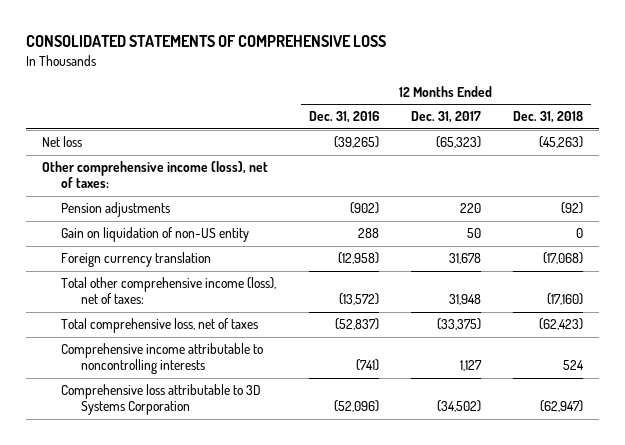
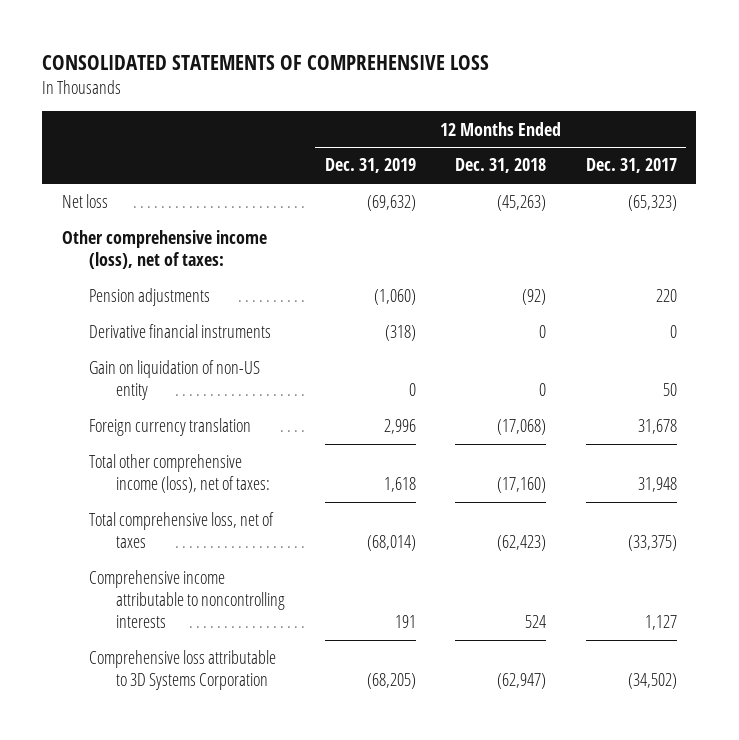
- | 12 Months Ended Dec. 31, 2016 | 12 Months Ended Dec. 31, 2017 | 12 Months Ended Dec. 31, 2018
+ | 12 Months Ended Dec. 31, 2019 | 12 Months Ended Dec. 31, 2018 | 12 Months Ended Dec. 31, 2017
+ Derivative financial instruments | (318) | 0 | 0

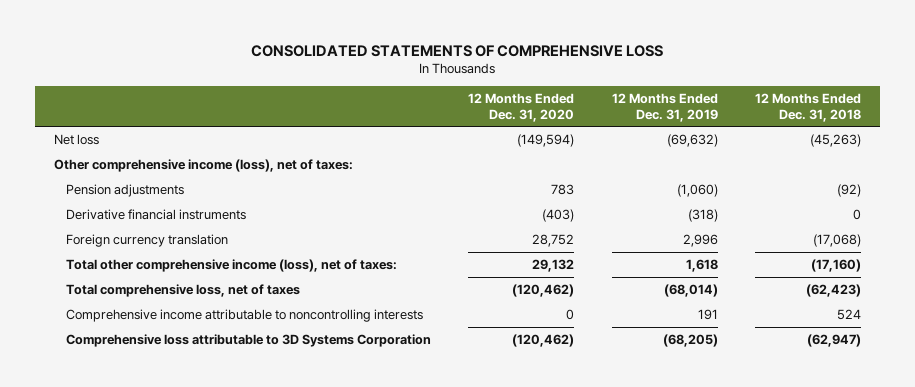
- | 12 Months Ended Dec. 31, 2019 | 12 Months Ended Dec. 31, 2018 | 12 Months Ended Dec. 31, 2017
+ | 12 Months Ended Dec. 31, 2020 | 12 Months Ended Dec. 31, 2019 | 12 Months Ended Dec. 31, 2018
- Gain on liquidation of non-US entity | 0 | 0 | 50

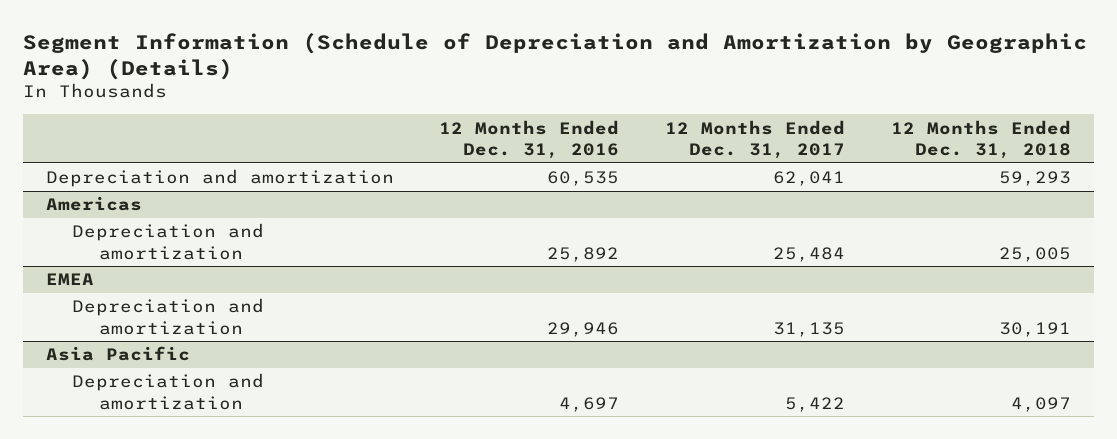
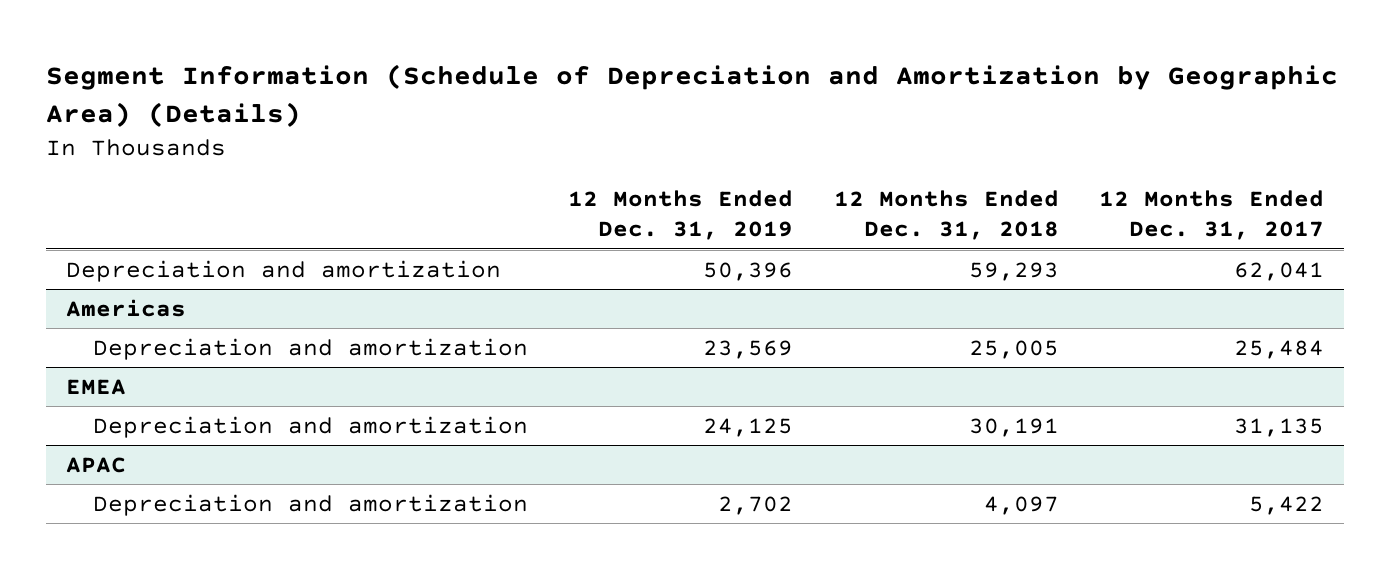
- | 12 Months Ended Dec. 31, 2016 | 12 Months Ended Dec. 31, 2017 | 12 Months Ended Dec. 31, 2018
+ | 12 Months Ended Dec. 31, 2019 | 12 Months Ended Dec. 31, 2018 | 12 Months Ended Dec. 31, 2017
- Asia Pacific
+ APAC

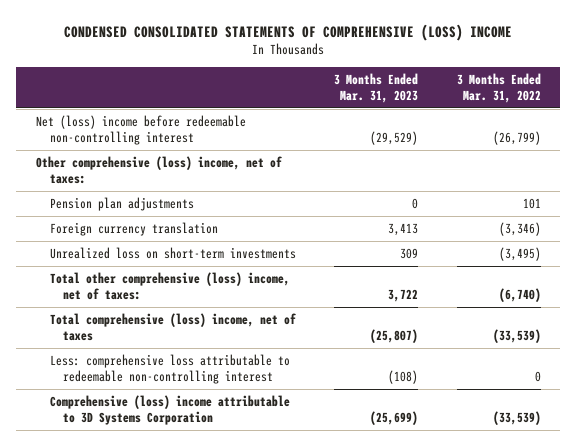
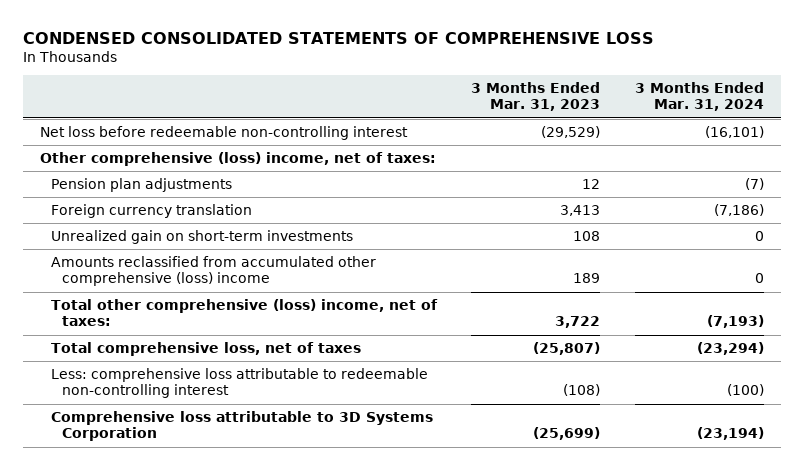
- CONDENSED CONSOLIDATED STATEMENTS OF COMPREHENSIVE (LOSS) INCOME
+ CONDENSED CONSOLIDATED STATEMENTS OF COMPREHENSIVE LOSS
- | 3 Months Ended Mar. 31, 2023 | 3 Months Ended Mar. 31, 2022
+ | 3 Months Ended Mar. 31, 2023 | 3 Months Ended Mar. 31, 2024
- Net (loss) income before redeemable non-controlling interest | (29,529) | (26,799)
+ Net loss before redeemable non-controlling interest | (29,529) | (16,101)
- Pension plan adjustments | 0 | 101
+ Pension plan adjustments | 12 | (7)
- Unrealized loss on short-term investments | 309 | (3,495)
+ Unrealized gain on short-term investments | 108 | 0
+ Amounts reclassified from accumulated other comprehensive (loss) income | 189 | 0
- Total comprehensive (loss) income, net of taxes | (25,807) | (33,539)
+ Total comprehensive loss, net of taxes | (25,807) | (23,294)
- Comprehensive (loss) income attributable to 3D Systems Corporation | (25,699) | (33,539)
+ Comprehensive loss attributable to 3D Systems Corporation | (25,699) | (23,194)

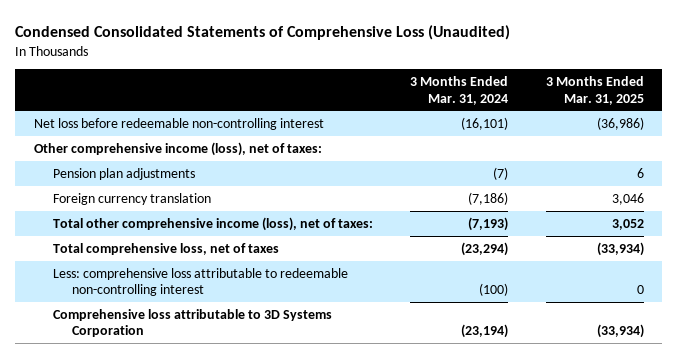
- CONDENSED CONSOLIDATED STATEMENTS OF COMPREHENSIVE LOSS
+ Condensed Consolidated Statements of Comprehensive Loss (Unaudited)
- | 3 Months Ended Mar. 31, 2023 | 3 Months Ended Mar. 31, 2024
+ | 3 Months Ended Mar. 31, 2024 | 3 Months Ended Mar. 31, 2025
- Other comprehensive (loss) income, net of taxes:
+ Other comprehensive income (loss), net of taxes:
- Unrealized gain on short-term investments | 108 | 0
- Amounts reclassified from accumulated other comprehensive (loss) income | 189 | 0
- Total other comprehensive (loss) income, net of taxes: | 3,722 | (7,193)
+ Total other comprehensive income (loss), net of taxes: | (7,193) | 3,052

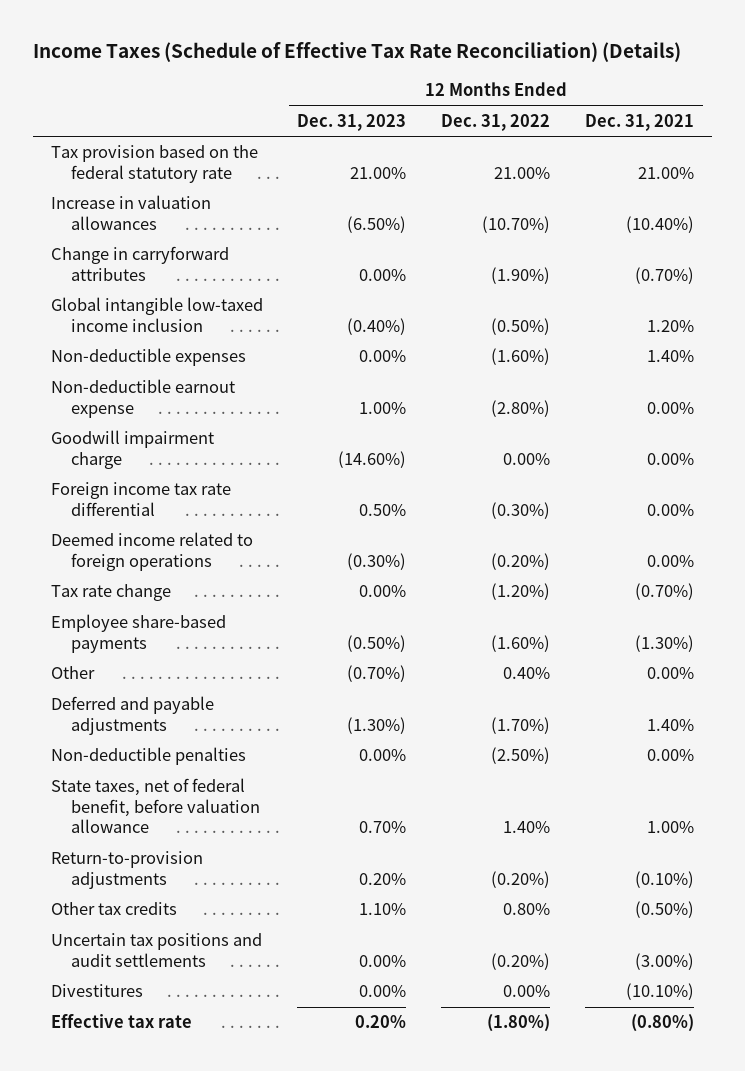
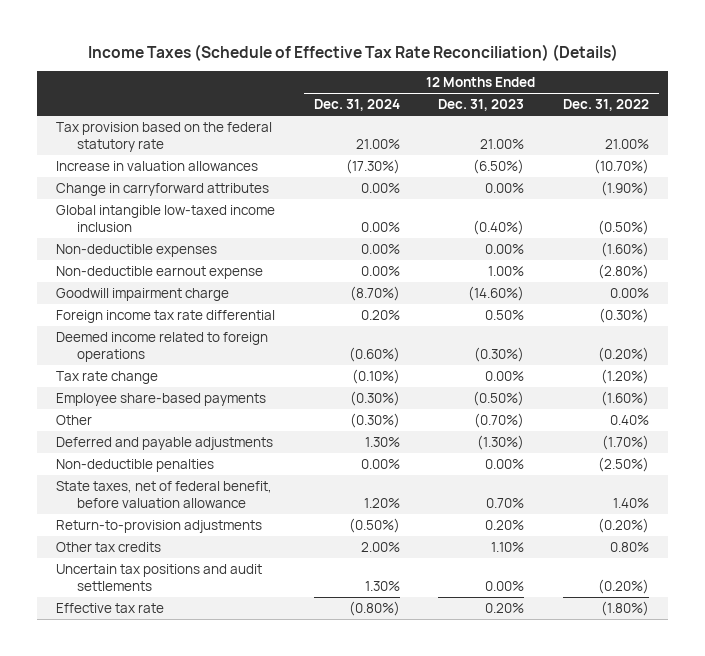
- | 12 Months Ended Dec. 31, 2023 | 12 Months Ended Dec. 31, 2022 | 12 Months Ended Dec. 31, 2021
+ | 12 Months Ended Dec. 31, 2024 | 12 Months Ended Dec. 31, 2023 | 12 Months Ended Dec. 31, 2022
- Divestitures | 0.00% | 0.00% | (10.10%)

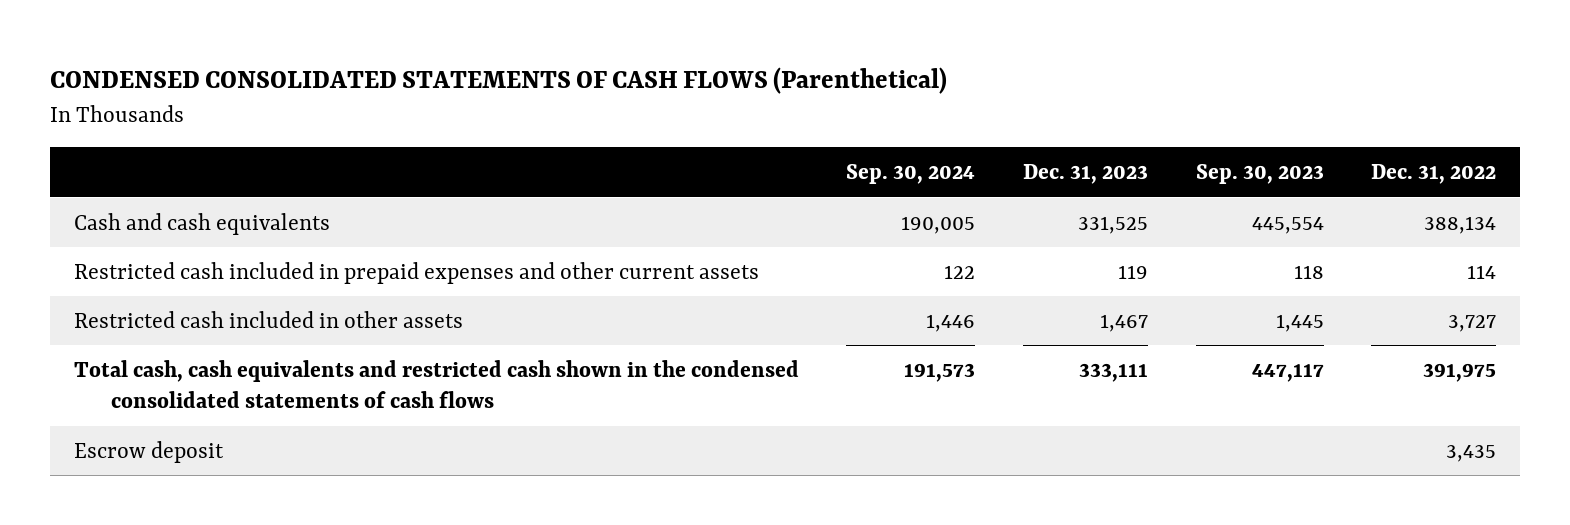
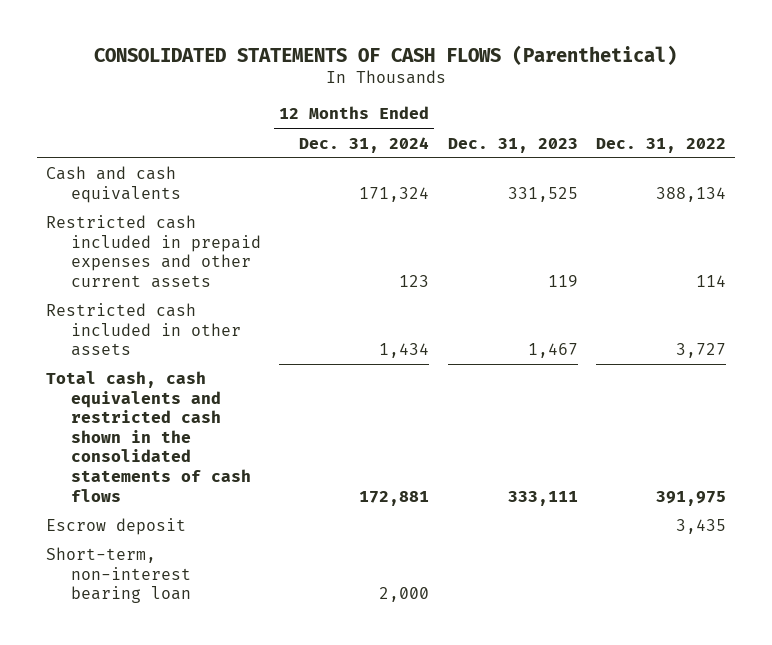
- CONDENSED CONSOLIDATED STATEMENTS OF CASH FLOWS (Parenthetical)
+ CONSOLIDATED STATEMENTS OF CASH FLOWS (Parenthetical)
- | Sep. 30, 2024 | Dec. 31, 2023 | Sep. 30, 2023 | Dec. 31, 2022
+ | 12 Months Ended Dec. 31, 2024 | Dec. 31, 2023 | Dec. 31, 2022
- Total cash, cash equivalents and restricted cash shown in the condensed consolidated statements of cash flows | 191,573 | 333,111 | 447,117 | 391,975
+ Total cash, cash equivalents and restricted cash shown in the consolidated statements of cash flows | 172,881 | 333,111 | 391,975
+ Short-term, non-interest bearing loan | 2,000 | |

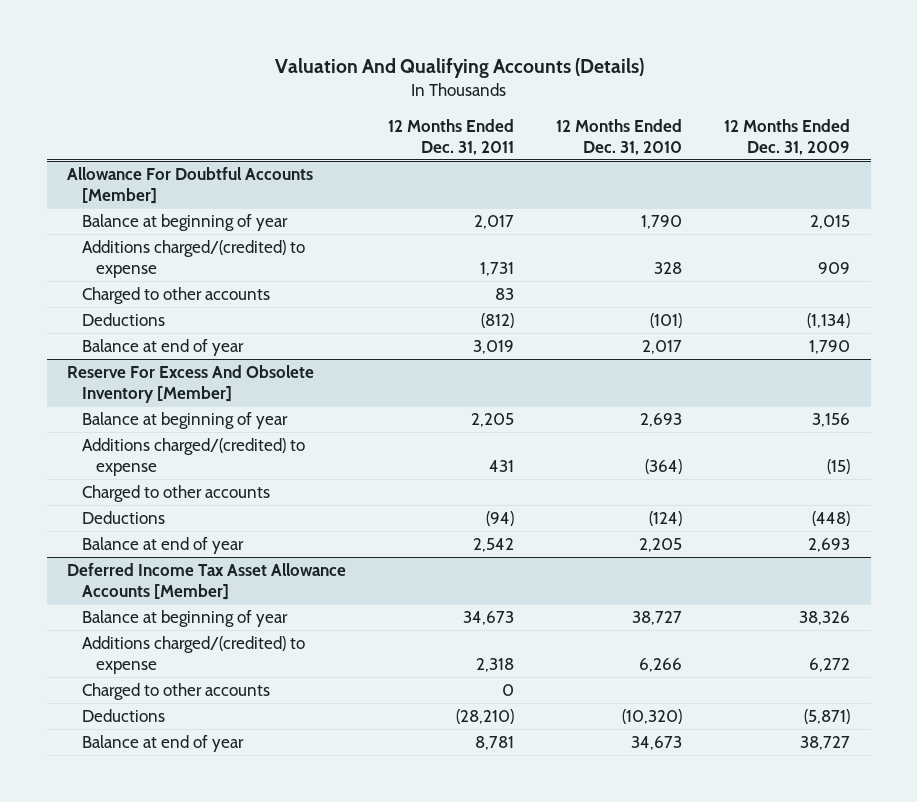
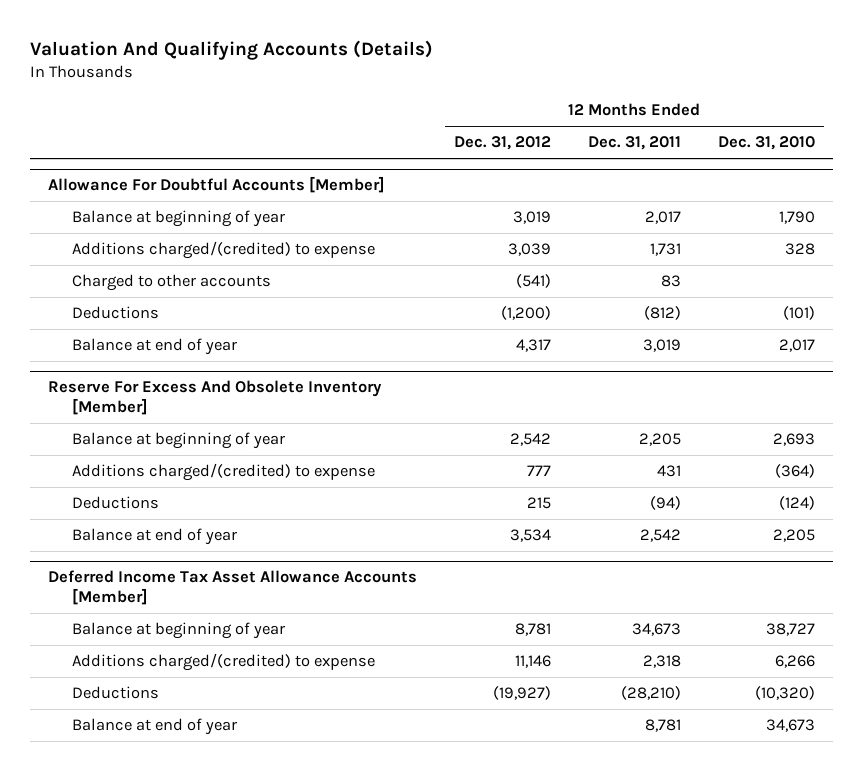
- | 12 Months Ended Dec. 31, 2011 | 12 Months Ended Dec. 31, 2010 | 12 Months Ended Dec. 31, 2009
+ | 12 Months Ended Dec. 31, 2012 | 12 Months Ended Dec. 31, 2011 | 12 Months Ended Dec. 31, 2010
@ Reserve For Excess And Obsolete Inventory [Member]
- Charged to other accounts
@ Deferred Income Tax Asset Allowance Accounts [Member]
- Charged to other accounts | 0 | |

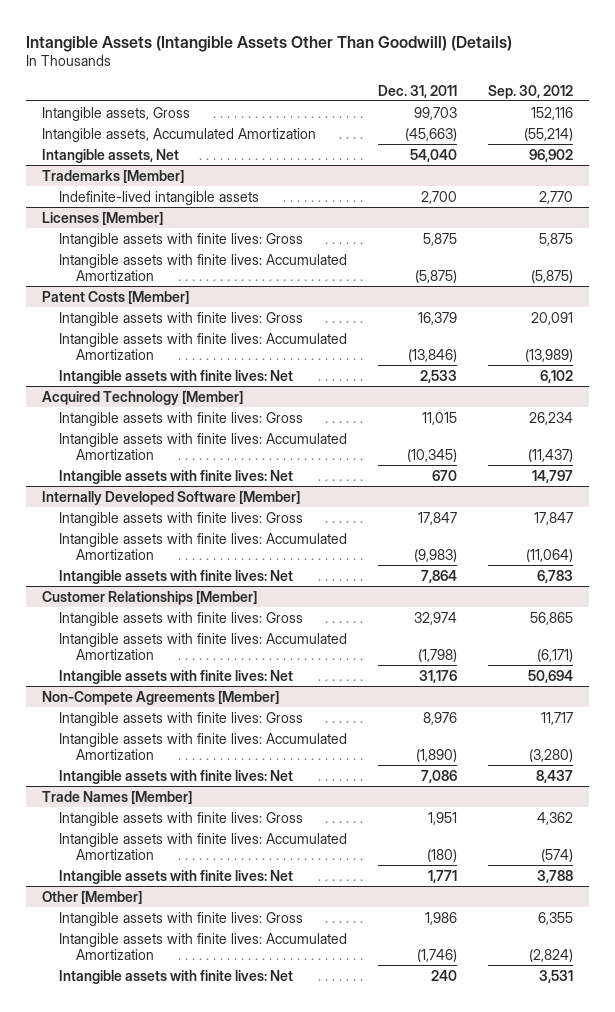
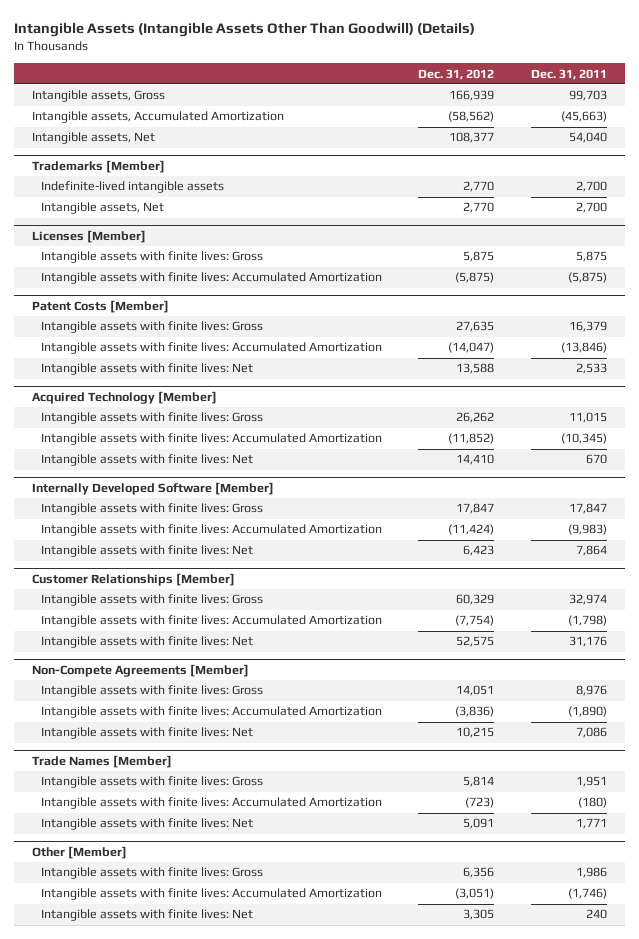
- | Dec. 31, 2011 | Sep. 30, 2012
+ | Dec. 31, 2012 | Dec. 31, 2011
@ Trademarks [Member]
+ Intangible assets, Net | 2,770 | 2,700

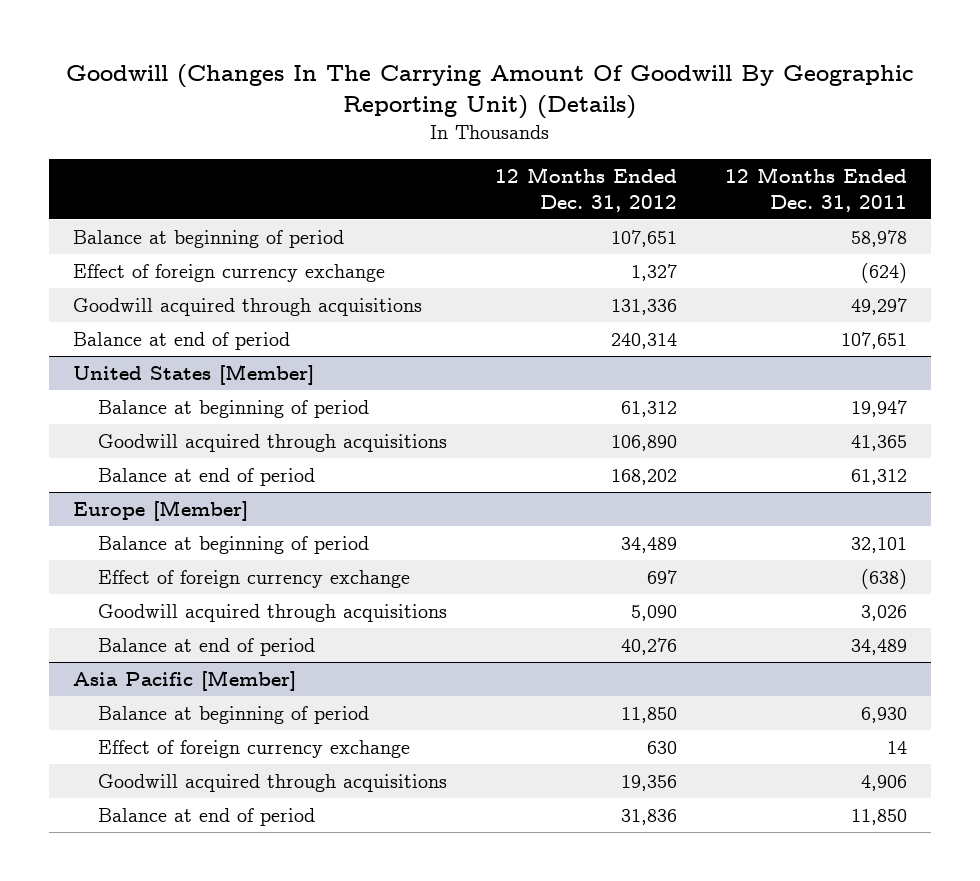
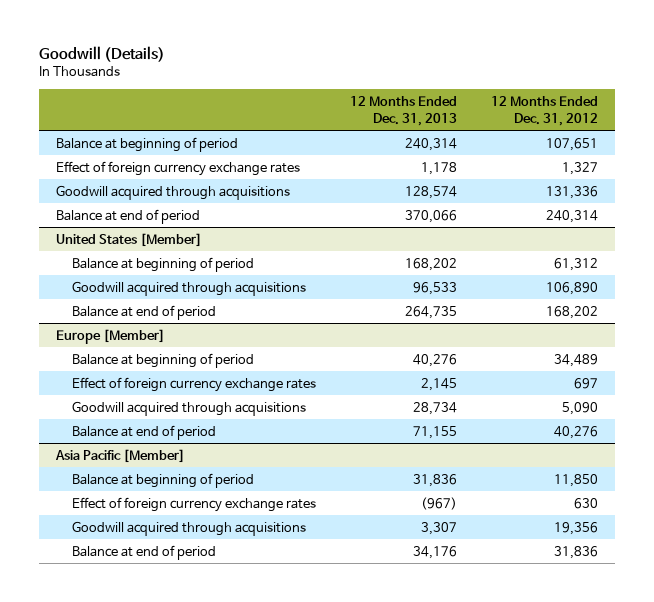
- Goodwill (Changes In The Carrying Amount Of Goodwill By Geographic Reporting Unit) (Details)
+ Goodwill (Details)
- | 12 Months Ended Dec. 31, 2012 | 12 Months Ended Dec. 31, 2011
+ | 12 Months Ended Dec. 31, 2013 | 12 Months Ended Dec. 31, 2012
- Effect of foreign currency exchange | 1,327 | (624)
+ Effect of foreign currency exchange rates | 1,178 | 1,327
@ Europe [Member]
- Effect of foreign currency exchange | 697 | (638)
+ Effect of foreign currency exchange rates | 2,145 | 697
@ Asia Pacific [Member]
- Effect of foreign currency exchange | 630 | 14
+ Effect of foreign currency exchange rates | (967) | 630

